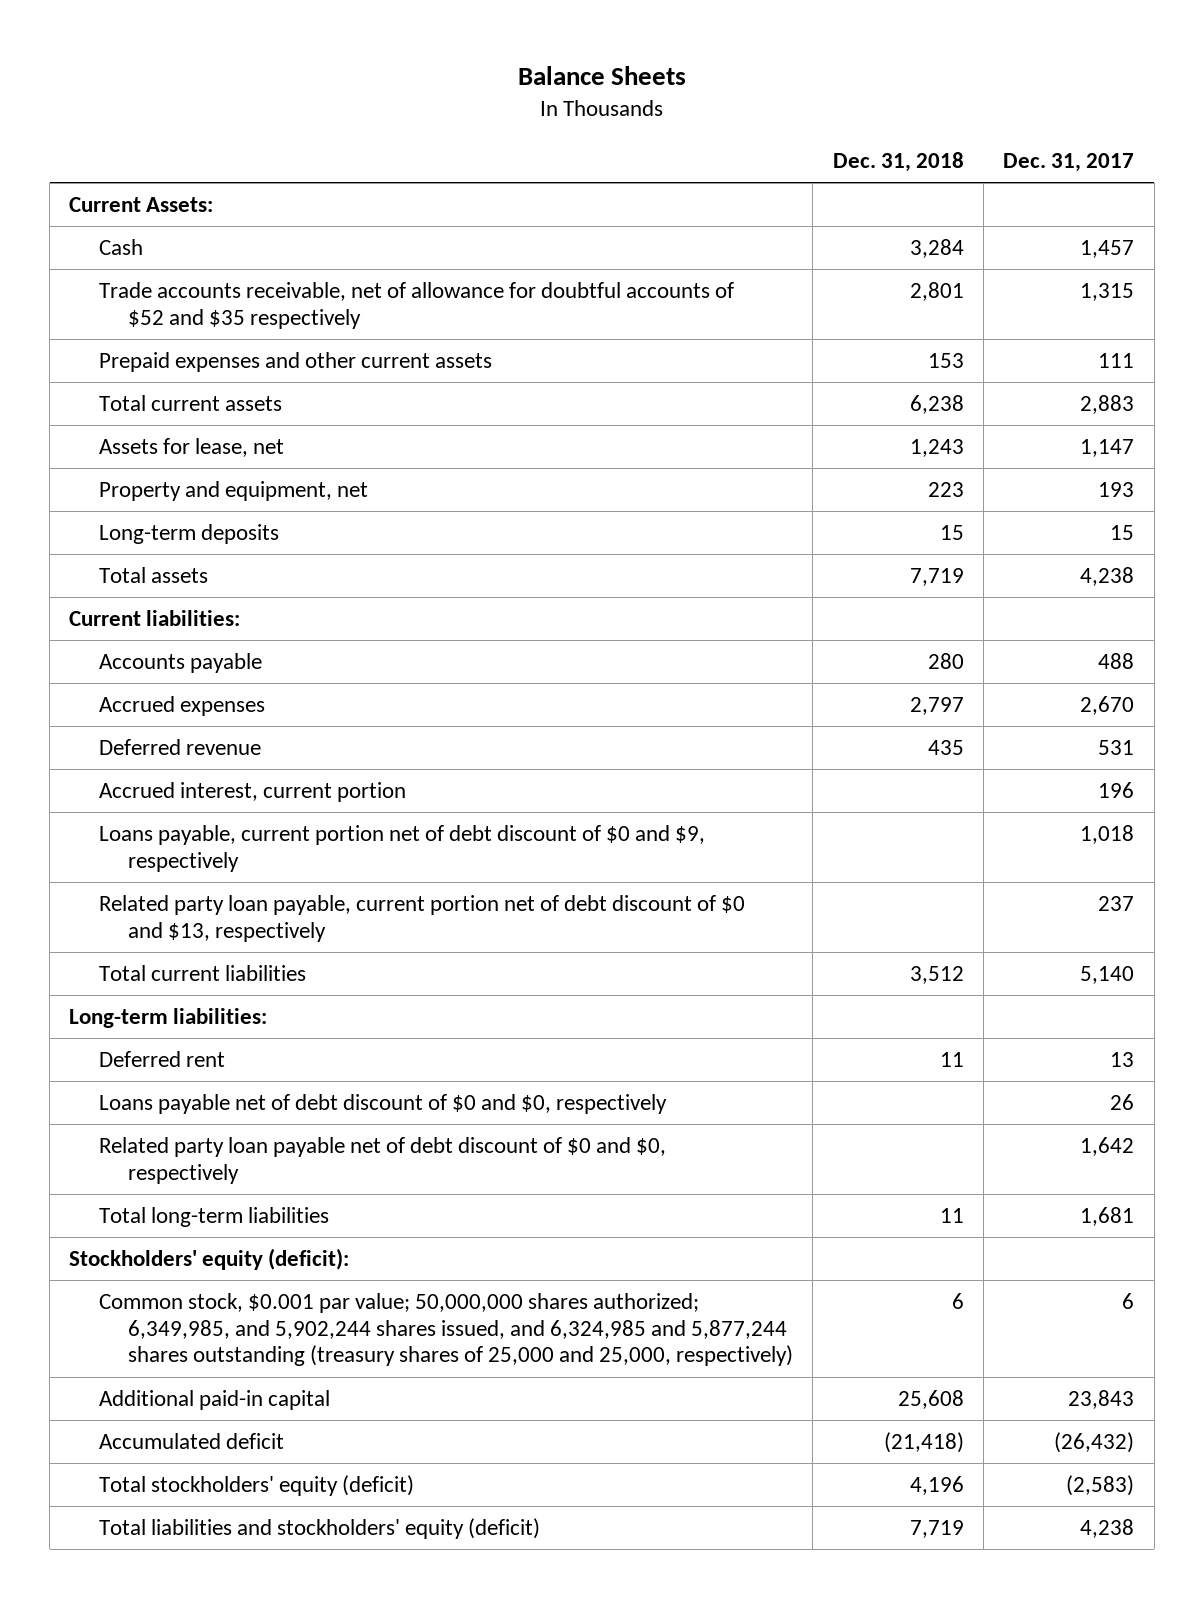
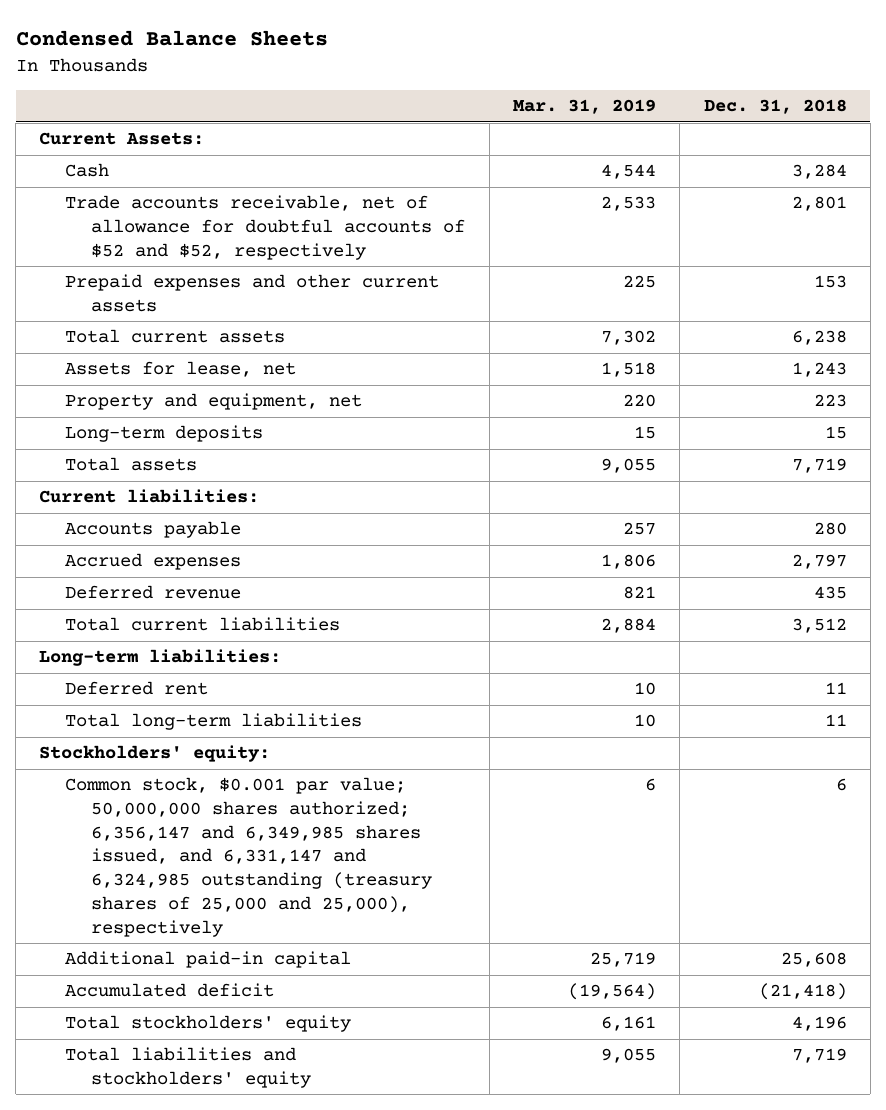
- Balance Sheets
+ Condensed Balance Sheets
- | Dec. 31, 2018 | Dec. 31, 2017
+ | Mar. 31, 2019 | Dec. 31, 2018
- Trade accounts receivable, net of allowance for doubtful accounts of $52 and $35 respectively | 2,801 | 1,315
+ Trade accounts receivable, net of allowance for doubtful accounts of $52 and $52, respectively | 2,533 | 2,801
- Accrued interest, current portion | | 196
- Loans payable, current portion net of debt discount of $0 and $9, respectively | | 1,018
- Related party loan payable, current portion net of debt discount of $0 and $13, respectively | | 237
- Loans payable net of debt discount of $0 and $0, respectively | | 26
- Related party loan payable net of debt discount of $0 and $0, respectively | | 1,642
- Stockholders' equity (deficit):
- Common stock, $0.001 par value; 50,000,000 shares authorized; 6,349,985, and 5,902,244 shares issued, and 6,324,985 and 5,877,244 shares outstanding (treasury shares of 25,000 and 25,000, respectively) | 6 | 6
+ Stockholders' equity:
+ Common stock, $0.001 par value; 50,000,000 shares authorized; 6,356,147 and 6,349,985 shares issued, and 6,331,147 and 6,324,985 outstanding (treasury shares of 25,000 and 25,000), respectively | 6 | 6
- Total stockholders' equity (deficit) | 4,196 | (2,583)
- Total liabilities and stockholders' equity (deficit) | 7,719 | 4,238
+ Total stockholders' equity | 6,161 | 4,196
+ Total liabilities and stockholders' equity | 9,055 | 7,719

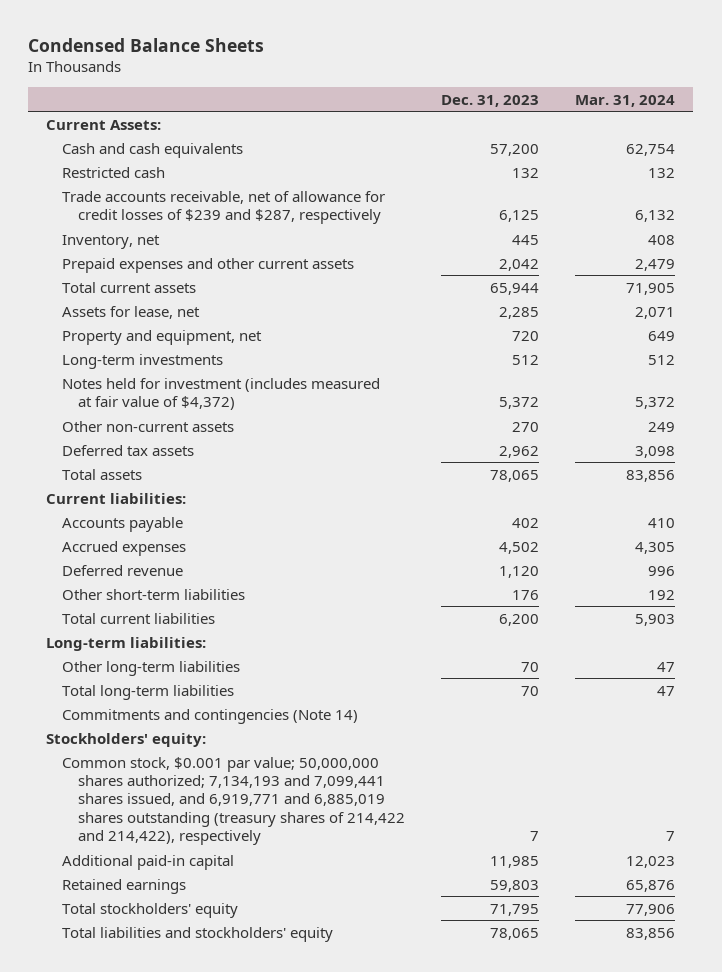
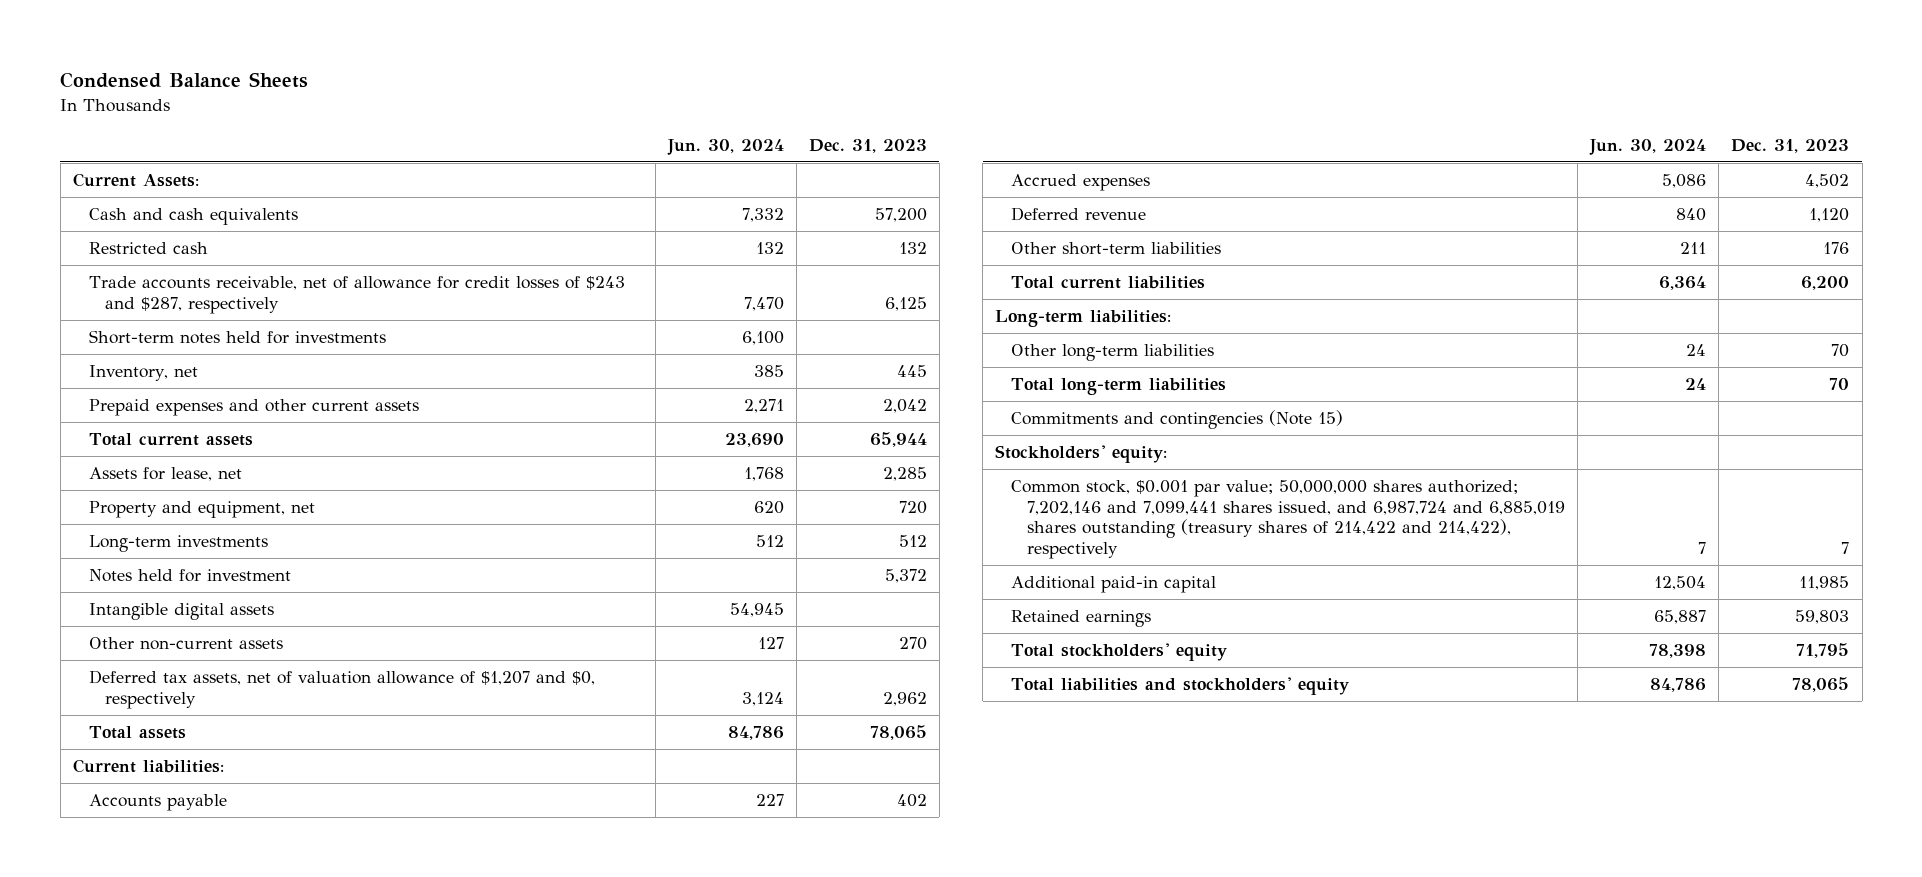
- | Dec. 31, 2023 | Mar. 31, 2024
+ | Jun. 30, 2024 | Dec. 31, 2023
- Trade accounts receivable, net of allowance for credit losses of $239 and $287, respectively | 6,125 | 6,132
+ Trade accounts receivable, net of allowance for credit losses of $243 and $287, respectively | 7,470 | 6,125
+ Short-term notes held for investments | 6,100 |
- Notes held for investment (includes measured at fair value of $4,372) | 5,372 | 5,372
+ Notes held for investment | | 5,372
+ Intangible digital assets | 54,945 |
- Deferred tax assets | 2,962 | 3,098
+ Deferred tax assets, net of valuation allowance of $1,207 and $0, respectively | 3,124 | 2,962
- Commitments and contingencies (Note 14)
+ Commitments and contingencies (Note 15)
- Common stock, $0.001 par value; 50,000,000 shares authorized; 7,134,193 and 7,099,441 shares issued, and 6,919,771 and 6,885,019 shares outstanding (treasury shares of 214,422 and 214,422), respectively | 7 | 7
+ Common stock, $0.001 par value; 50,000,000 shares authorized; 7,202,146 and 7,099,441 shares issued, and 6,987,724 and 6,885,019 shares outstanding (treasury shares of 214,422 and 214,422), respectively | 7 | 7

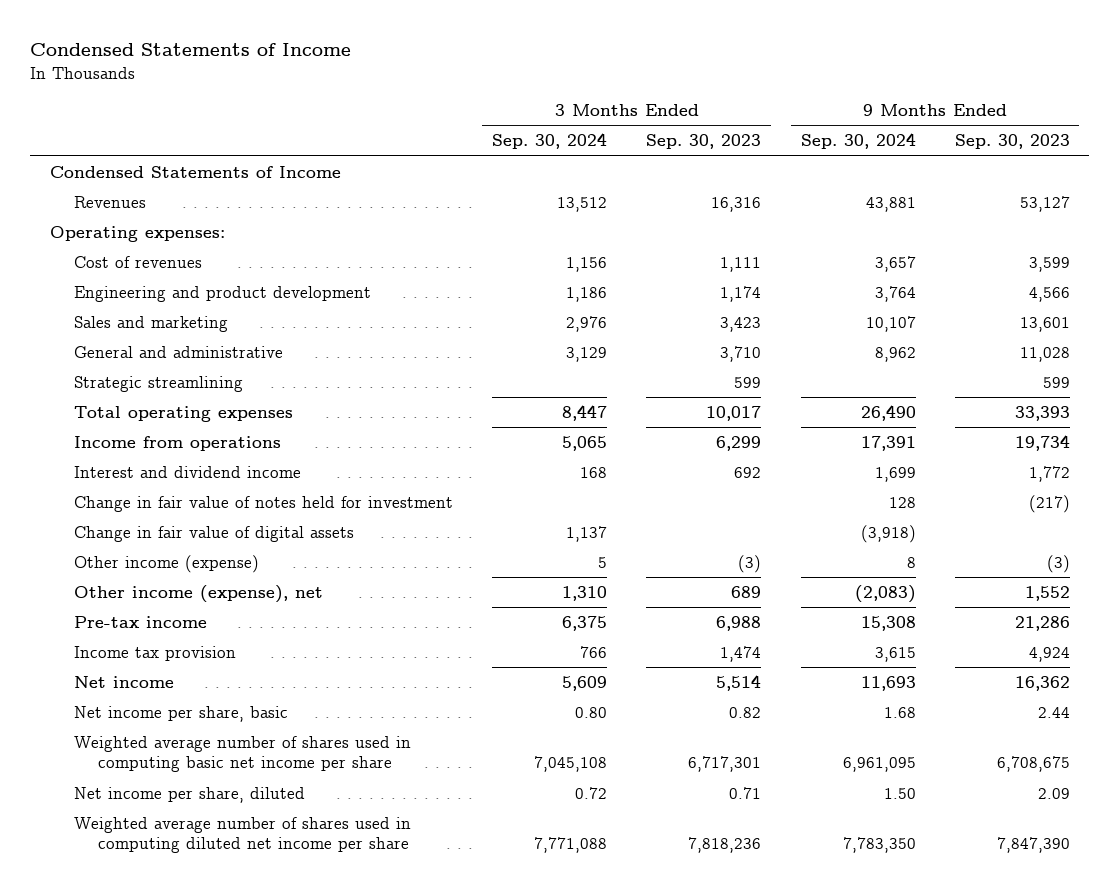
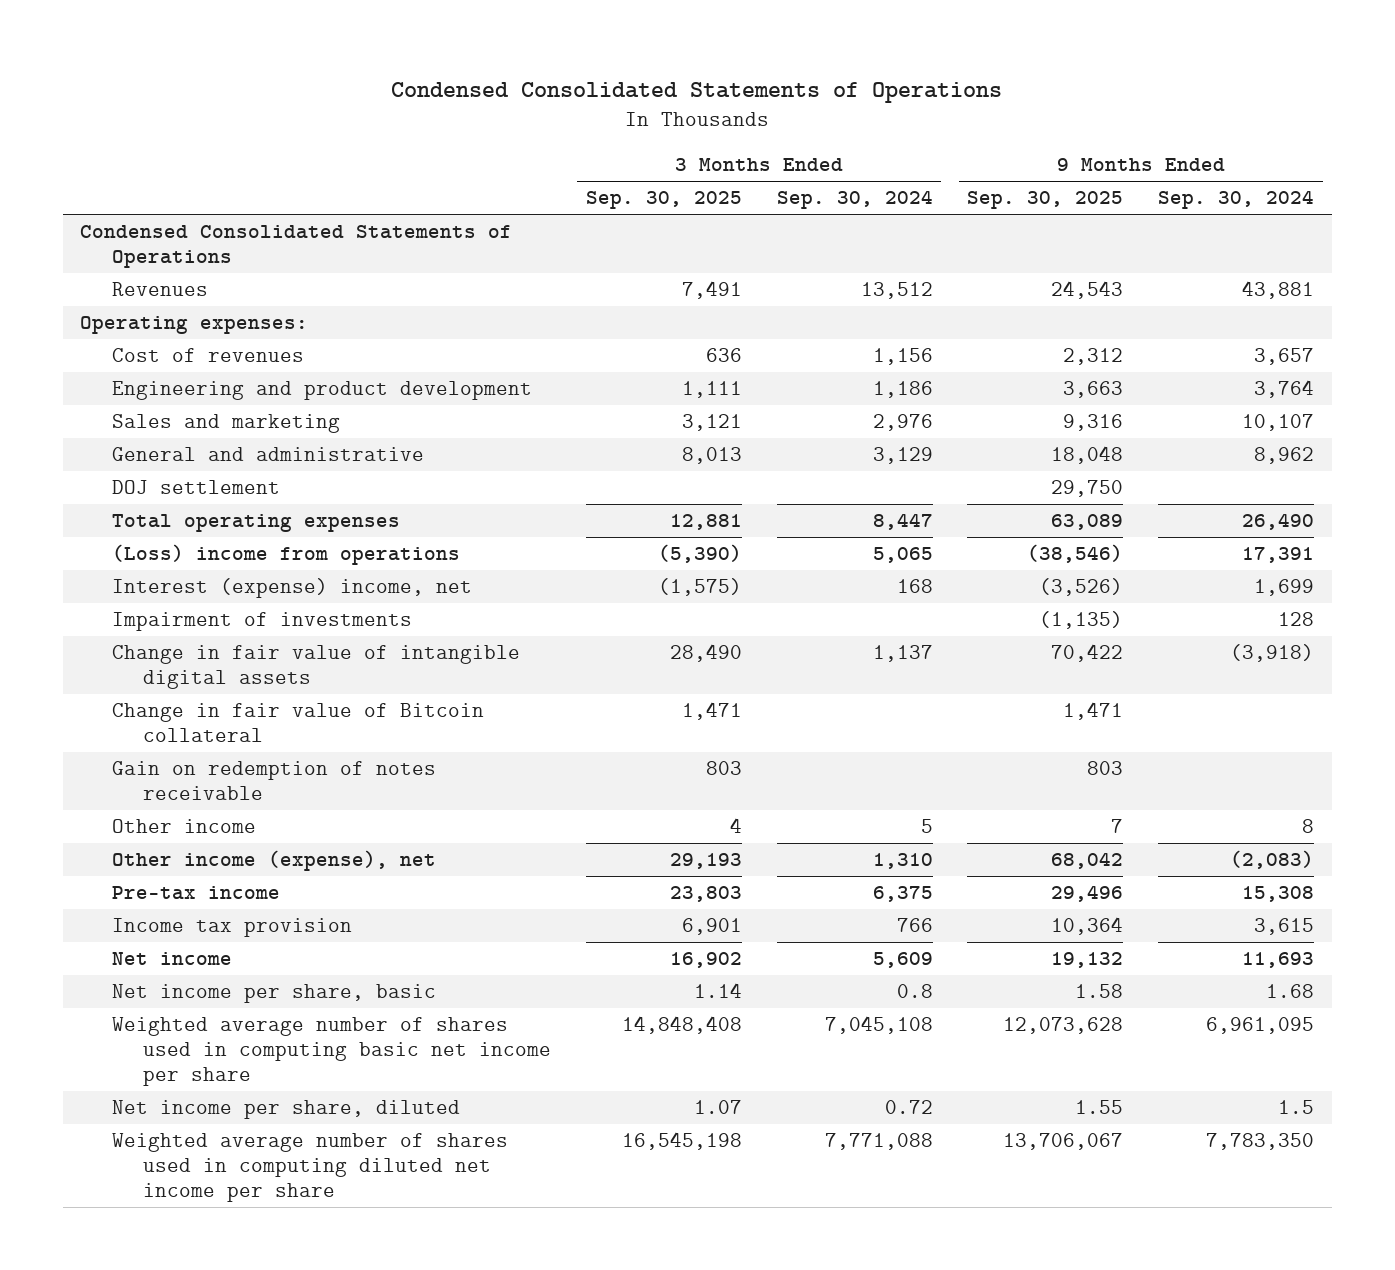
- Condensed Statements of Income
+ Condensed Consolidated Statements of Operations
- | 3 Months Ended Sep. 30, 2024 | 3 Months Ended Sep. 30, 2023 | 9 Months Ended Sep. 30, 2024 | 9 Months Ended Sep. 30, 2023
+ | 3 Months Ended Sep. 30, 2025 | 3 Months Ended Sep. 30, 2024 | 9 Months Ended Sep. 30, 2025 | 9 Months Ended Sep. 30, 2024
- Condensed Statements of Income
+ Condensed Consolidated Statements of Operations
- Strategic streamlining | | 599 | | 599
+ DOJ settlement | | | 29,750 |
- Income from operations | 5,065 | 6,299 | 17,391 | 19,734
- Interest and dividend income | 168 | 692 | 1,699 | 1,772
- Change in fair value of notes held for investment | | | 128 | (217)
- Change in fair value of digital assets | 1,137 | | (3,918) |
- Other income (expense) | 5 | (3) | 8 | (3)
+ (Loss) income from operations | (5,390) | 5,065 | (38,546) | 17,391
+ Interest (expense) income, net | (1,575) | 168 | (3,526) | 1,699
+ Impairment of investments | | | (1,135) | 128
+ Change in fair value of intangible digital assets | 28,490 | 1,137 | 70,422 | (3,918)
+ Change in fair value of Bitcoin collateral | 1,471 | | 1,471 |
+ Gain on redemption of notes receivable | 803 | | 803 |
+ Other income | 4 | 5 | 7 | 8
- Net income per share, basic | 0.80 | 0.82 | 1.68 | 2.44
+ Net income per share, basic | 1.14 | 0.8 | 1.58 | 1.68
- Net income per share, diluted | 0.72 | 0.71 | 1.50 | 2.09
+ Net income per share, diluted | 1.07 | 0.72 | 1.55 | 1.5

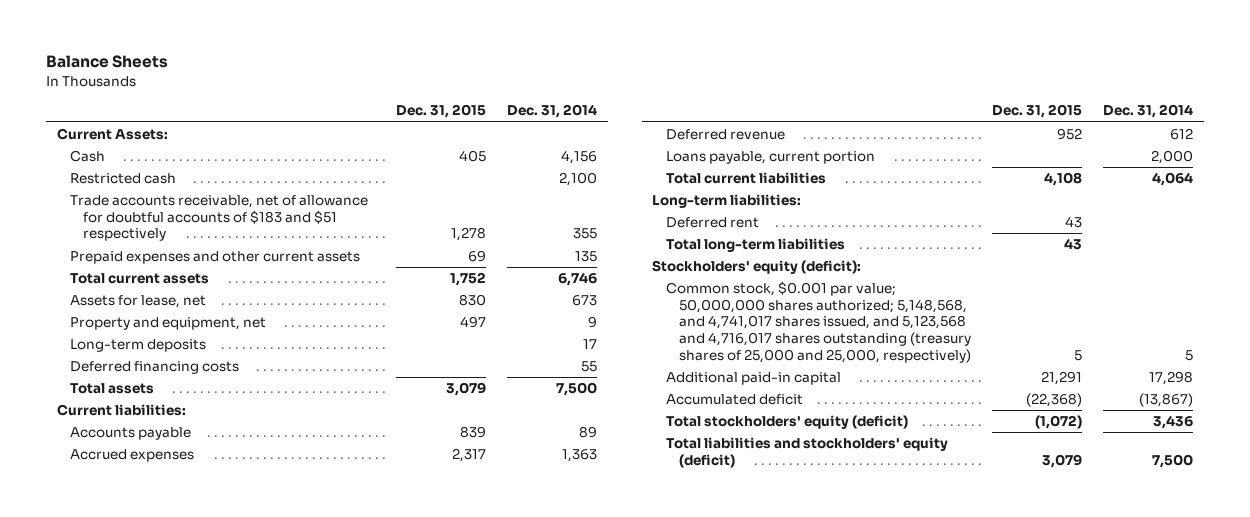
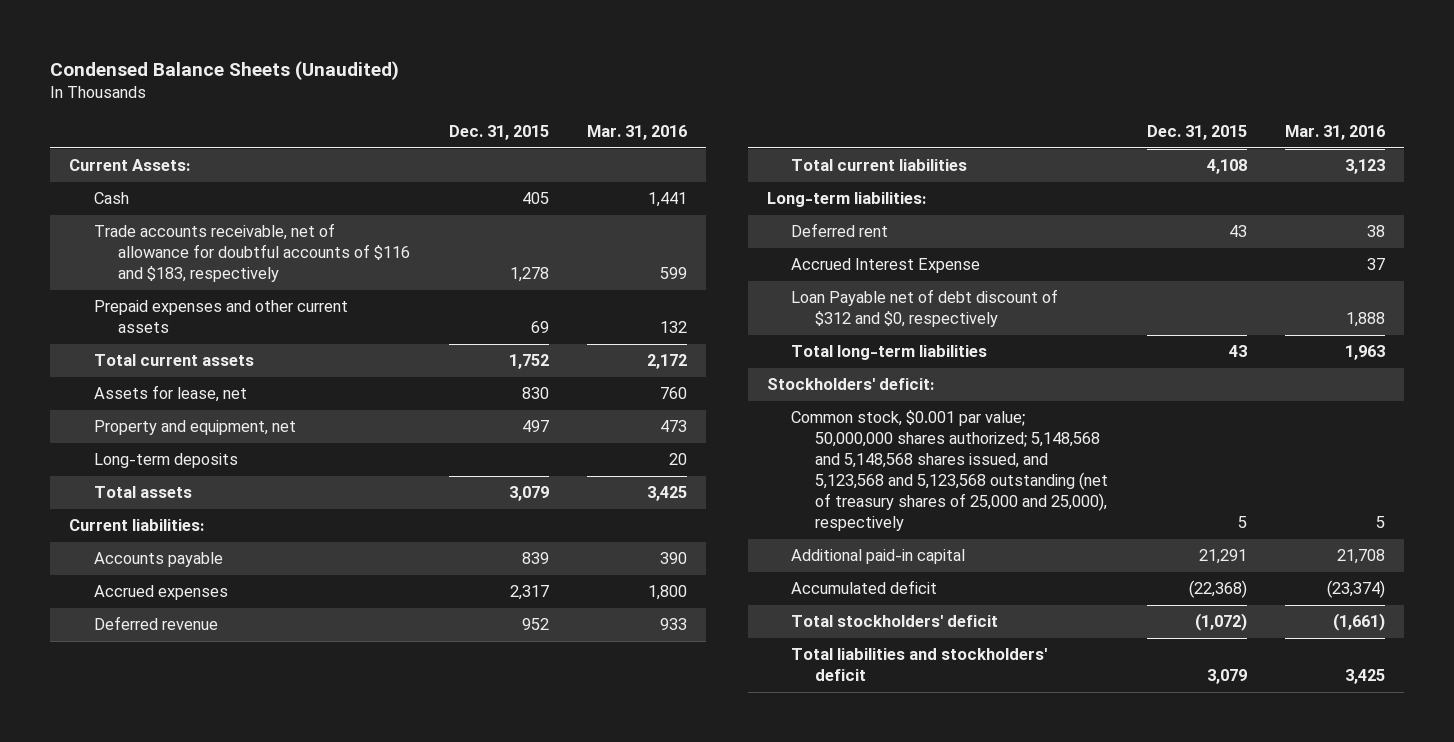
- Balance Sheets
+ Condensed Balance Sheets (Unaudited)
- | Dec. 31, 2015 | Dec. 31, 2014
+ | Dec. 31, 2015 | Mar. 31, 2016
- Restricted cash | | 2,100
- Trade accounts receivable, net of allowance for doubtful accounts of $183 and $51 respectively | 1,278 | 355
+ Trade accounts receivable, net of allowance for doubtful accounts of $116 and $183, respectively | 1,278 | 599
- Deferred financing costs | | 55
- Loans payable, current portion | | 2,000
+ Accrued Interest Expense | | 37
+ Loan Payable net of debt discount of $312 and $0, respectively | | 1,888
- Stockholders' equity (deficit):
- Common stock, $0.001 par value; 50,000,000 shares authorized; 5,148,568, and 4,741,017 shares issued, and 5,123,568 and 4,716,017 shares outstanding (treasury shares of 25,000 and 25,000, respectively) | 5 | 5
+ Stockholders' deficit:
+ Common stock, $0.001 par value; 50,000,000 shares authorized; 5,148,568 and 5,148,568 shares issued, and 5,123,568 and 5,123,568 outstanding (net of treasury shares of 25,000 and 25,000), respectively | 5 | 5
- Total stockholders' equity (deficit) | (1,072) | 3,436
- Total liabilities and stockholders' equity (deficit) | 3,079 | 7,500
+ Total stockholders' deficit | (1,072) | (1,661)
+ Total liabilities and stockholders' deficit | 3,079 | 3,425

